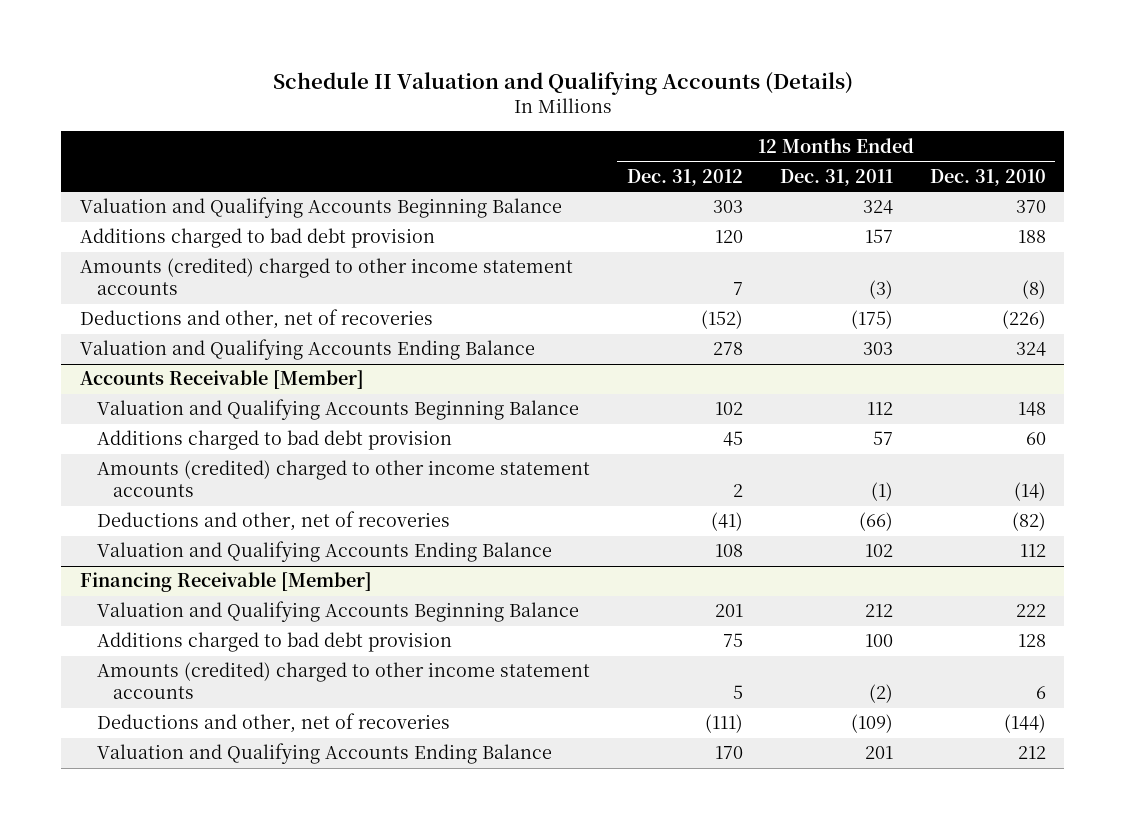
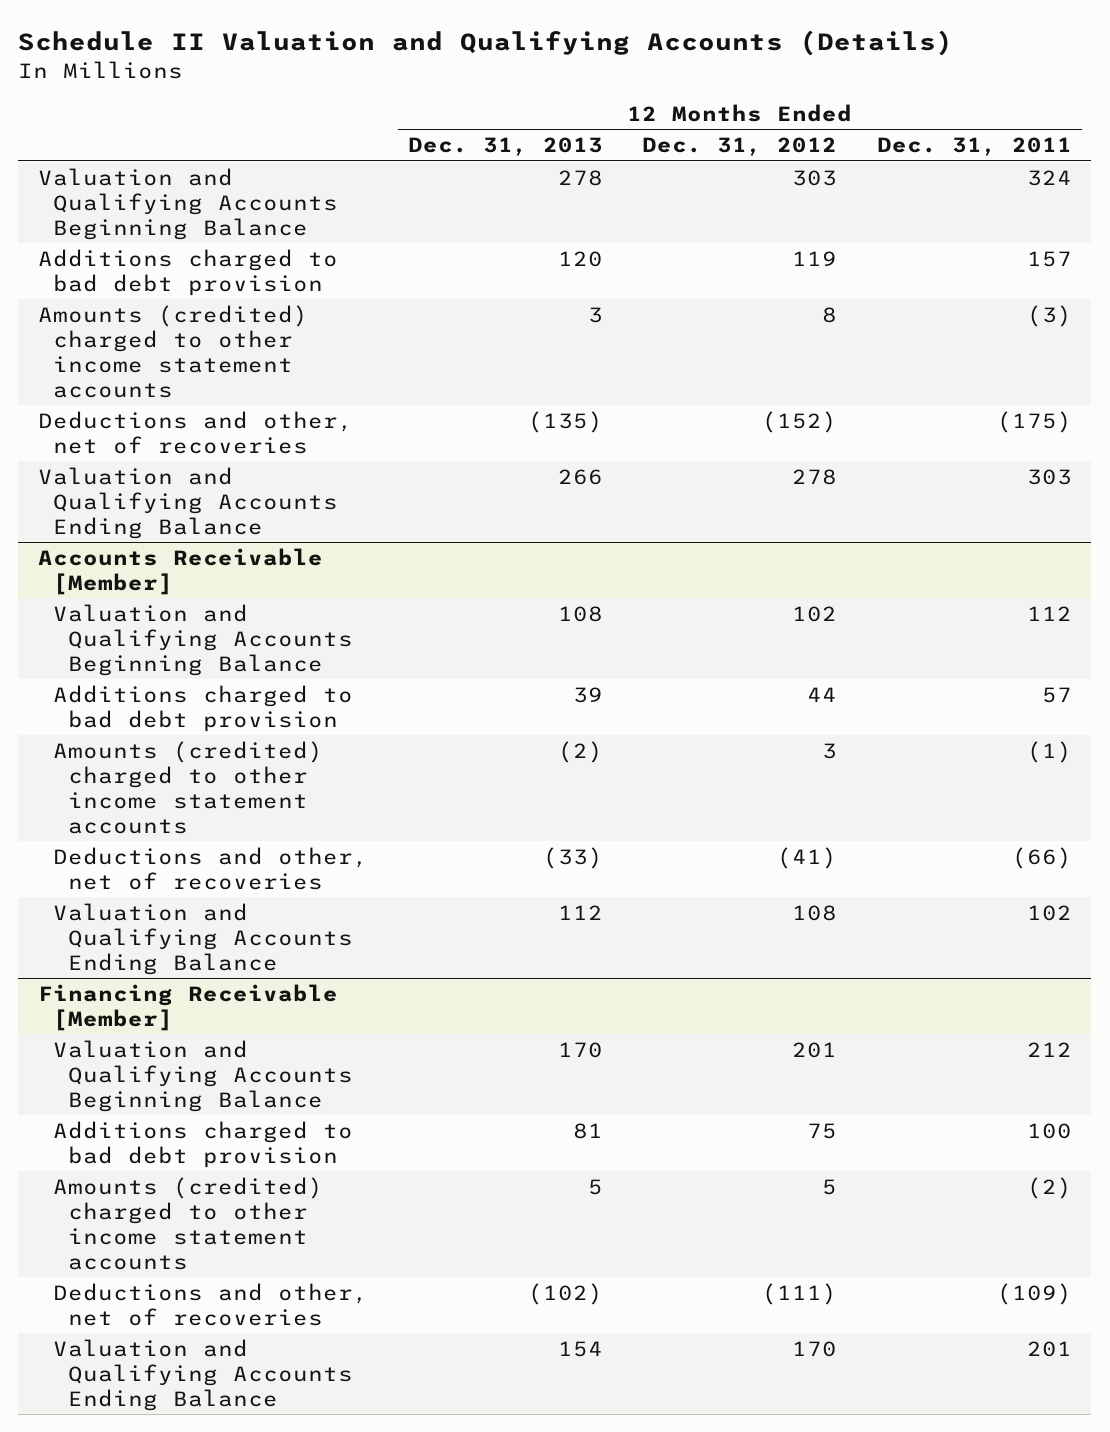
- | 12 Months Ended Dec. 31, 2012 | 12 Months Ended Dec. 31, 2011 | 12 Months Ended Dec. 31, 2010
+ | 12 Months Ended Dec. 31, 2013 | 12 Months Ended Dec. 31, 2012 | 12 Months Ended Dec. 31, 2011
- Additions charged to bad debt provision | 120 | 157 | 188
- Amounts (credited) charged to other income statement accounts | 7 | (3) | (8)
+ Additions charged to bad debt provision | 120 | 119 | 157
+ Amounts (credited) charged to other income statement accounts | 3 | 8 | (3)
@ Accounts Receivable [Member]
- Additions charged to bad debt provision | 45 | 57 | 60
- Amounts (credited) charged to other income statement accounts | 2 | (1) | (14)
+ Additions charged to bad debt provision | 39 | 44 | 57
+ Amounts (credited) charged to other income statement accounts | (2) | 3 | (1)

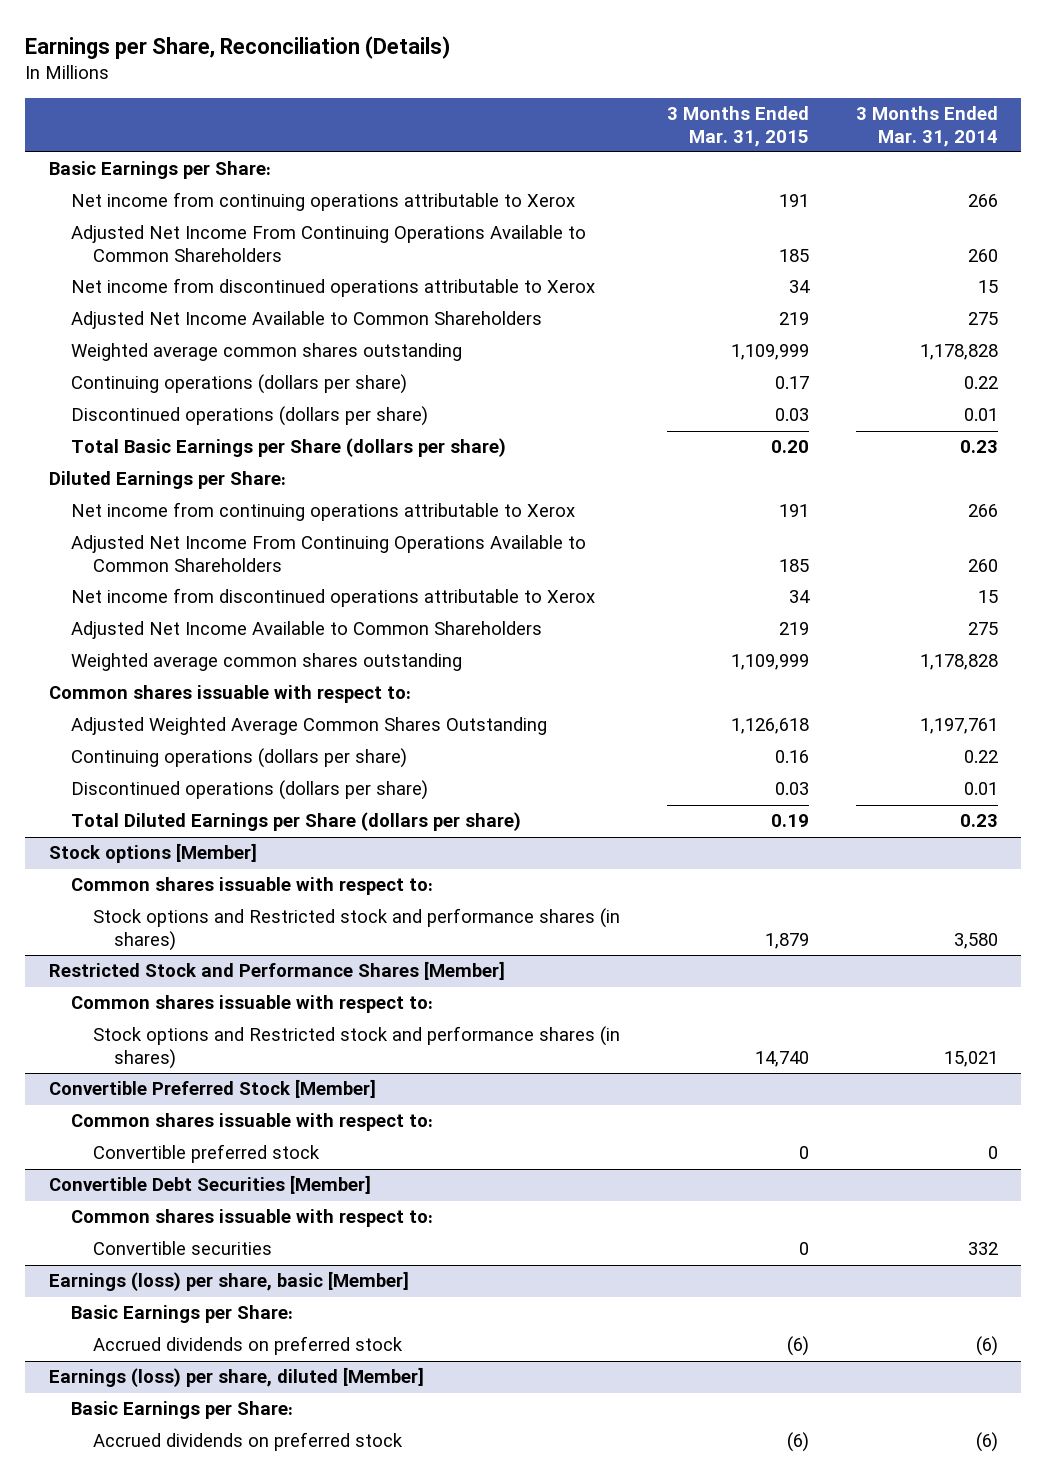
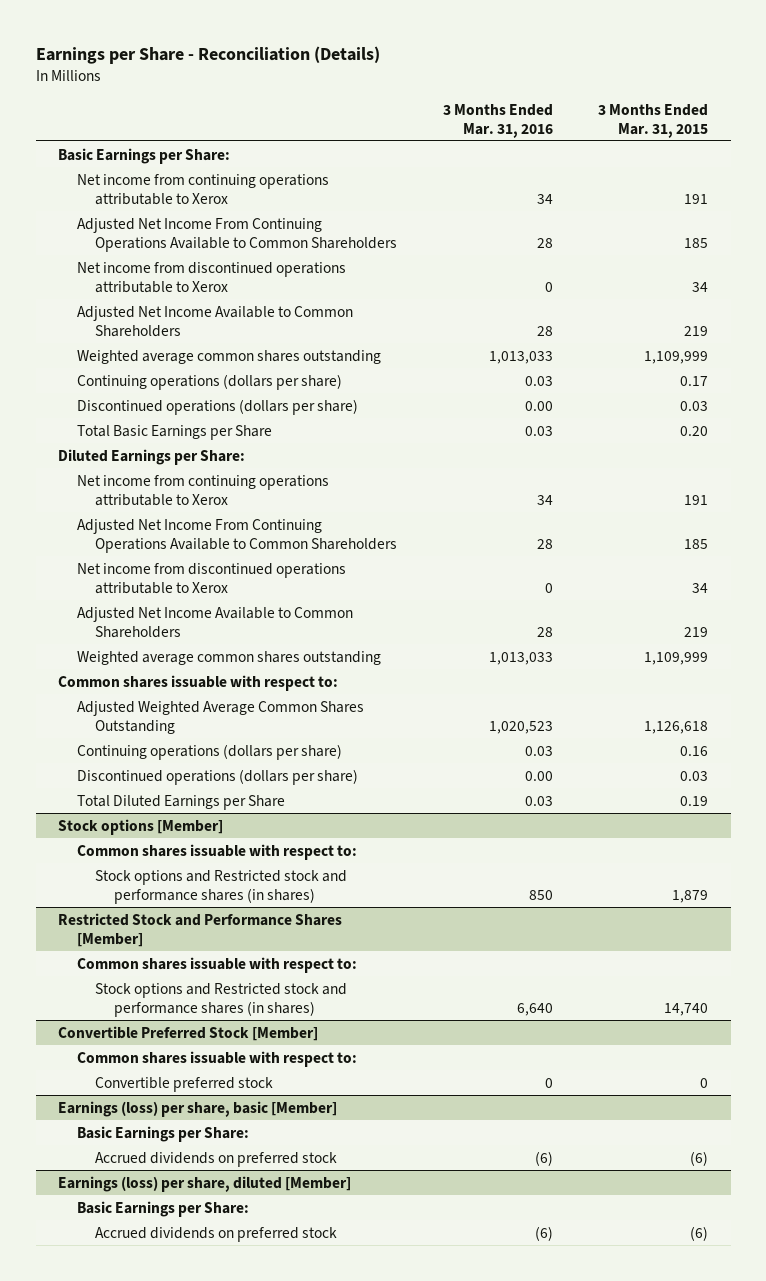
- Earnings per Share, Reconciliation (Details)
+ Earnings per Share - Reconciliation (Details)
- | 3 Months Ended Mar. 31, 2015 | 3 Months Ended Mar. 31, 2014
+ | 3 Months Ended Mar. 31, 2016 | 3 Months Ended Mar. 31, 2015
- Total Basic Earnings per Share (dollars per share) | 0.20 | 0.23
+ Total Basic Earnings per Share | 0.03 | 0.20
- Total Diluted Earnings per Share (dollars per share) | 0.19 | 0.23
+ Total Diluted Earnings per Share | 0.03 | 0.19
- Convertible Debt Securities [Member]
- Common shares issuable with respect to:
- Convertible securities | 0 | 332

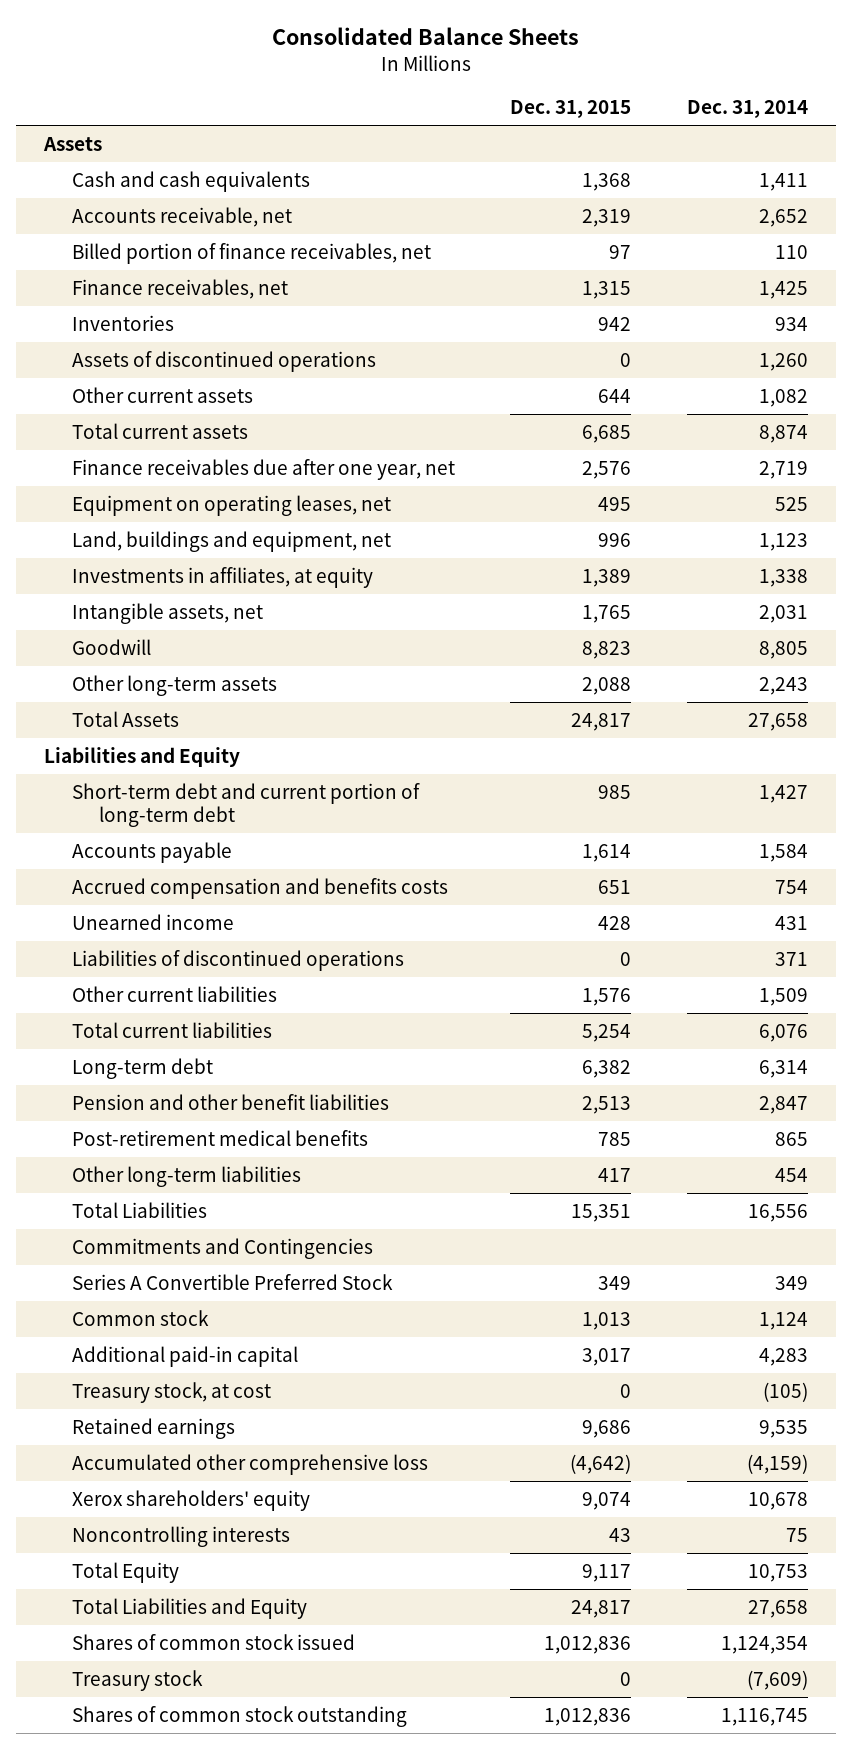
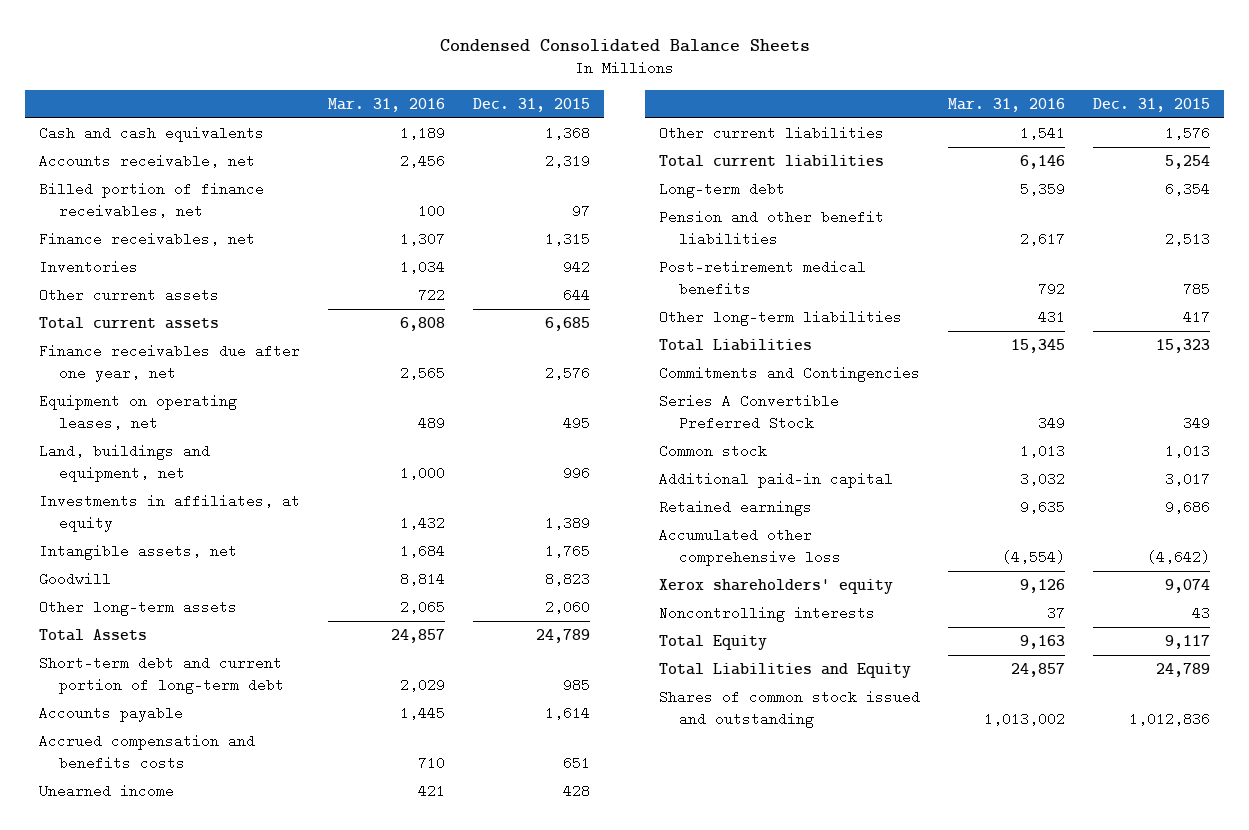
- Consolidated Balance Sheets
+ Condensed Consolidated Balance Sheets
- | Dec. 31, 2015 | Dec. 31, 2014
+ | Mar. 31, 2016 | Dec. 31, 2015
- Assets
- Assets of discontinued operations | 0 | 1,260
- Other long-term assets | 2,088 | 2,243
- Total Assets | 24,817 | 27,658
- Liabilities and Equity
+ Other long-term assets | 2,065 | 2,060
+ Total Assets | 24,857 | 24,789
- Liabilities of discontinued operations | 0 | 371
- Long-term debt | 6,382 | 6,314
+ Long-term debt | 5,359 | 6,354
- Total Liabilities | 15,351 | 16,556
+ Total Liabilities | 15,345 | 15,323
- Treasury stock, at cost | 0 | (105)
- Total Liabilities and Equity | 24,817 | 27,658
- Shares of common stock issued | 1,012,836 | 1,124,354
- Treasury stock | 0 | (7,609)
- Shares of common stock outstanding | 1,012,836 | 1,116,745
+ Total Liabilities and Equity | 24,857 | 24,789
+ Shares of common stock issued and outstanding | 1,013,002 | 1,012,836

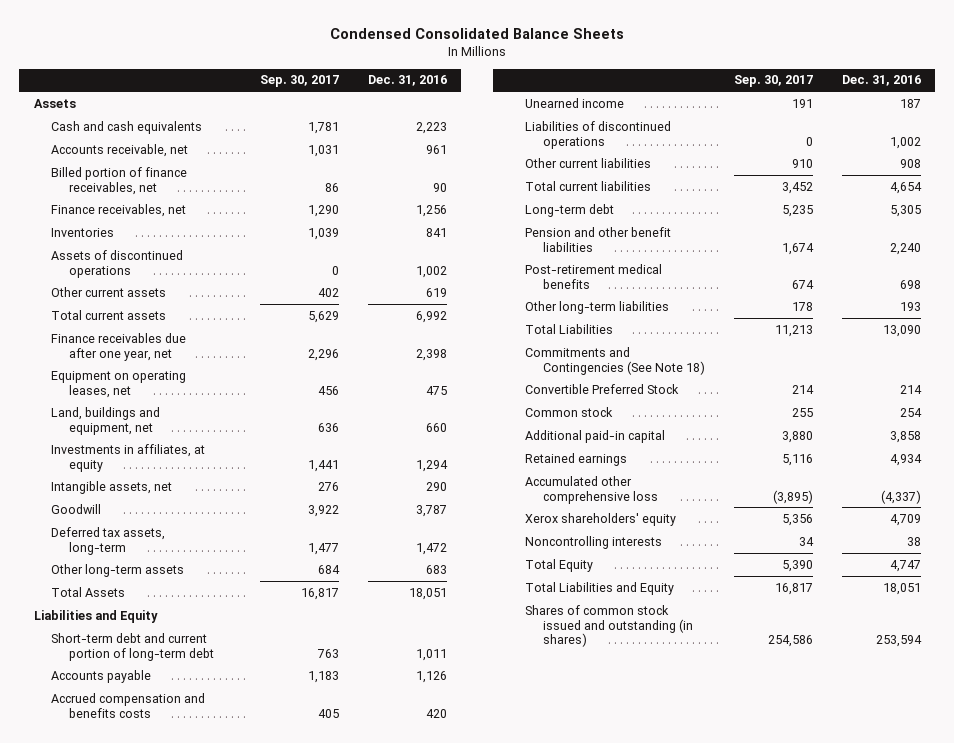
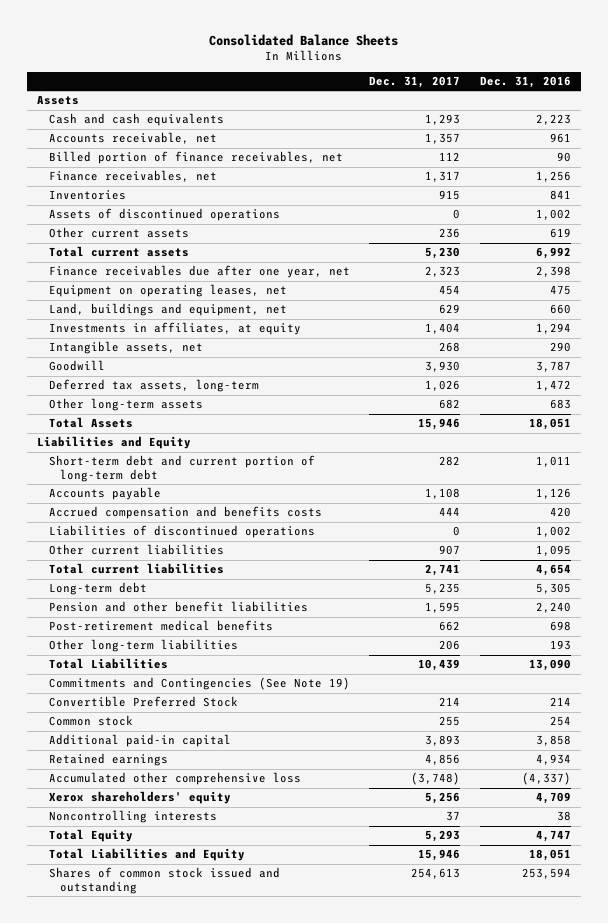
- Condensed Consolidated Balance Sheets
+ Consolidated Balance Sheets
- | Sep. 30, 2017 | Dec. 31, 2016
+ | Dec. 31, 2017 | Dec. 31, 2016
- Unearned income | 191 | 187
- Other current liabilities | 910 | 908
+ Other current liabilities | 907 | 1,095
- Commitments and Contingencies (See Note 18)
+ Commitments and Contingencies (See Note 19)
- Shares of common stock issued and outstanding (in shares) | 254,586 | 253,594
+ Shares of common stock issued and outstanding | 254,613 | 253,594

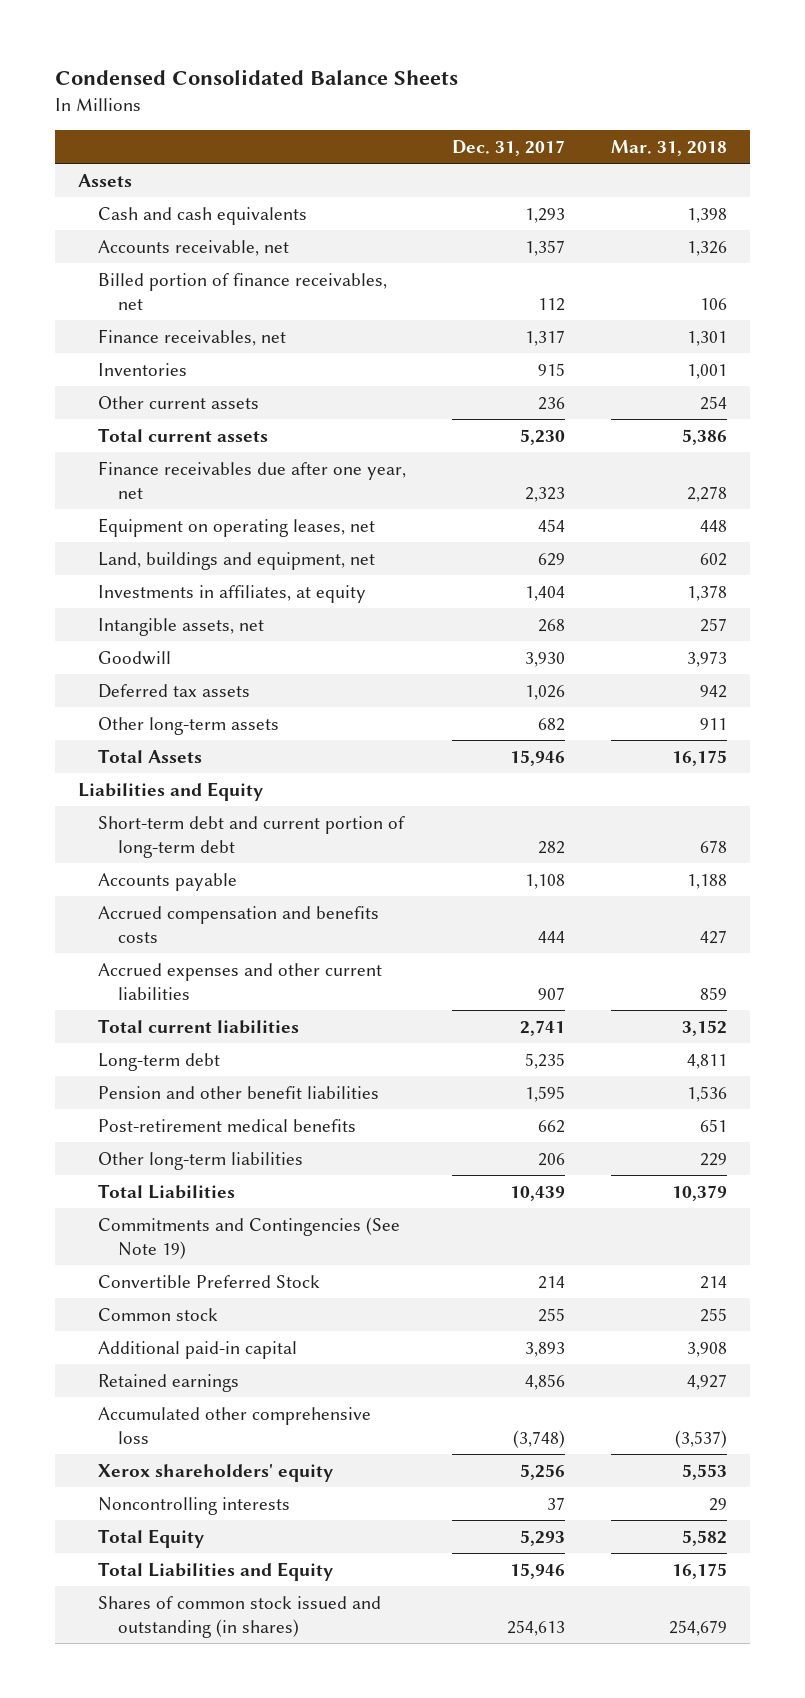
- Consolidated Balance Sheets
+ Condensed Consolidated Balance Sheets
- | Dec. 31, 2017 | Dec. 31, 2016
+ | Dec. 31, 2017 | Mar. 31, 2018
- Assets of discontinued operations | 0 | 1,002
- Deferred tax assets, long-term | 1,026 | 1,472
+ Deferred tax assets | 1,026 | 942
- Liabilities of discontinued operations | 0 | 1,002
- Other current liabilities | 907 | 1,095
+ Accrued expenses and other current liabilities | 907 | 859
- Shares of common stock issued and outstanding | 254,613 | 253,594
+ Shares of common stock issued and outstanding (in shares) | 254,613 | 254,679

